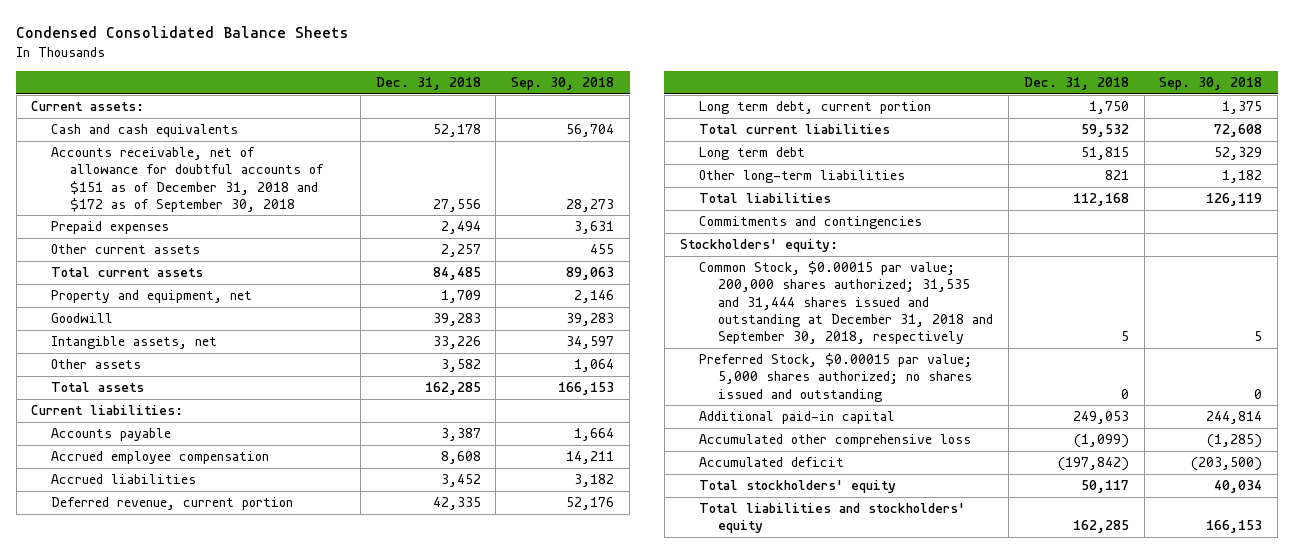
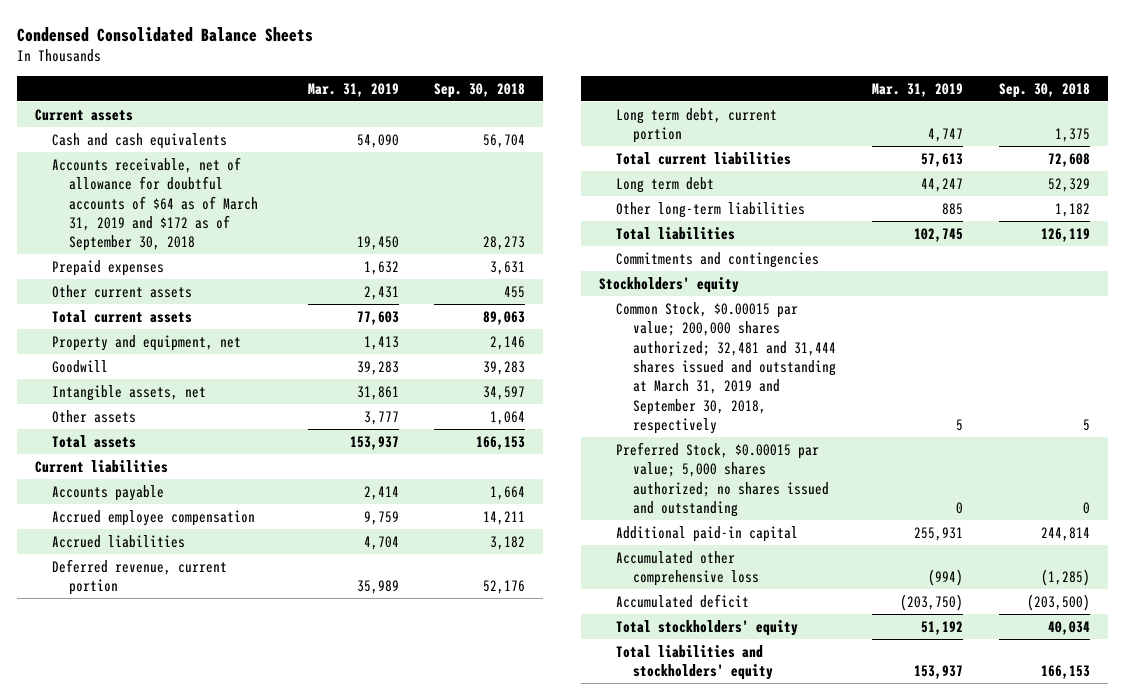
- | Dec. 31, 2018 | Sep. 30, 2018
+ | Mar. 31, 2019 | Sep. 30, 2018
- Current assets:
+ Current assets
- Accounts receivable, net of allowance for doubtful accounts of $151 as of December 31, 2018 and $172 as of September 30, 2018 | 27,556 | 28,273
+ Accounts receivable, net of allowance for doubtful accounts of $64 as of March 31, 2019 and $172 as of September 30, 2018 | 19,450 | 28,273
- Current liabilities:
+ Current liabilities
- Stockholders' equity:
- Common Stock, $0.00015 par value; 200,000 shares authorized; 31,535 and 31,444 shares issued and outstanding at December 31, 2018 and September 30, 2018, respectively | 5 | 5
+ Stockholders' equity
+ Common Stock, $0.00015 par value; 200,000 shares authorized; 32,481 and 31,444 shares issued and outstanding at March 31, 2019 and September 30, 2018, respectively | 5 | 5

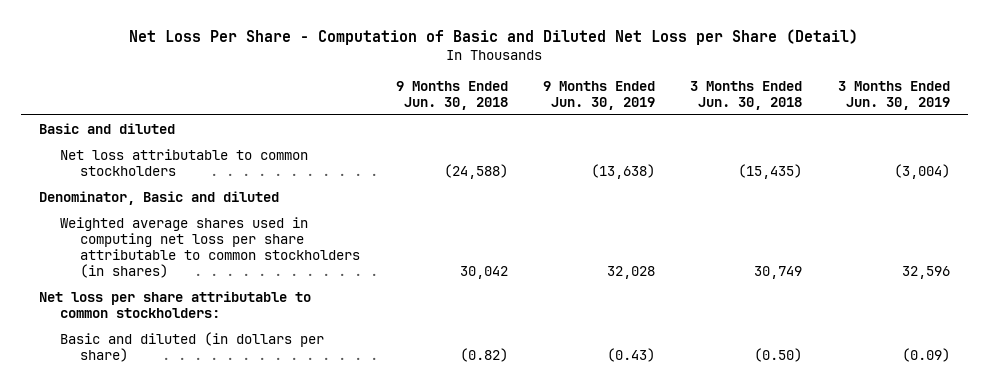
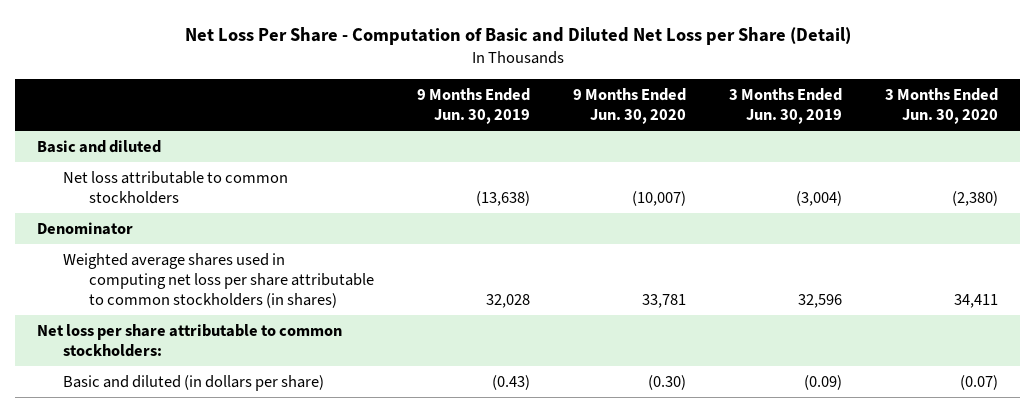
- | 9 Months Ended Jun. 30, 2018 | 9 Months Ended Jun. 30, 2019 | 3 Months Ended Jun. 30, 2018 | 3 Months Ended Jun. 30, 2019
+ | 9 Months Ended Jun. 30, 2019 | 9 Months Ended Jun. 30, 2020 | 3 Months Ended Jun. 30, 2019 | 3 Months Ended Jun. 30, 2020
- Denominator, Basic and diluted
+ Denominator

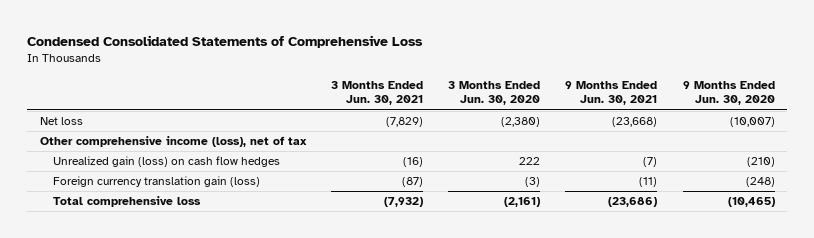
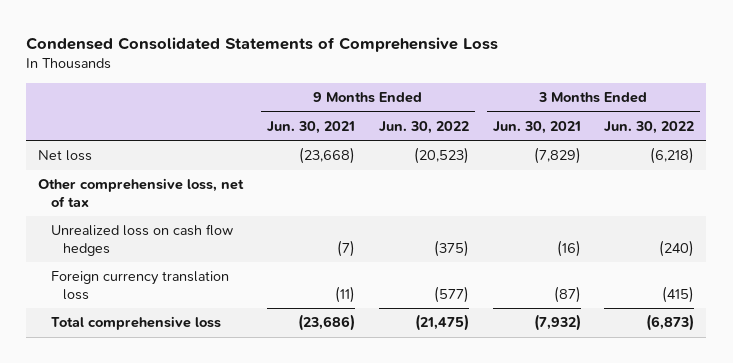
- | 3 Months Ended Jun. 30, 2021 | 3 Months Ended Jun. 30, 2020 | 9 Months Ended Jun. 30, 2021 | 9 Months Ended Jun. 30, 2020
+ | 9 Months Ended Jun. 30, 2021 | 9 Months Ended Jun. 30, 2022 | 3 Months Ended Jun. 30, 2021 | 3 Months Ended Jun. 30, 2022
- Other comprehensive income (loss), net of tax
- Unrealized gain (loss) on cash flow hedges | (16) | 222 | (7) | (210)
- Foreign currency translation gain (loss) | (87) | (3) | (11) | (248)
+ Other comprehensive loss, net of tax
+ Unrealized loss on cash flow hedges | (7) | (375) | (16) | (240)
+ Foreign currency translation loss | (11) | (577) | (87) | (415)

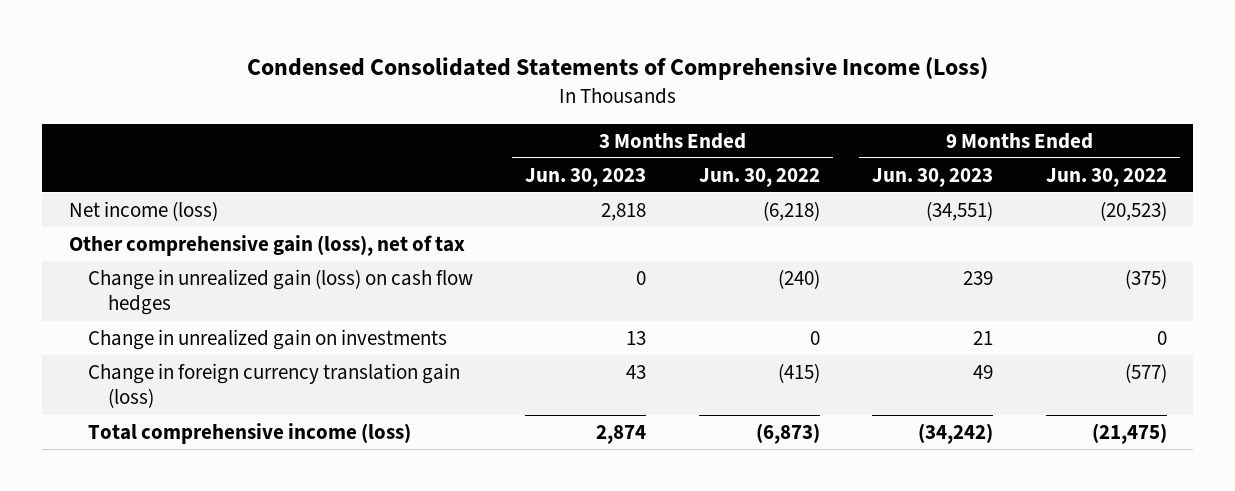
- Condensed Consolidated Statements of Comprehensive Loss
+ Condensed Consolidated Statements of Comprehensive Income (Loss)
- | 9 Months Ended Jun. 30, 2021 | 9 Months Ended Jun. 30, 2022 | 3 Months Ended Jun. 30, 2021 | 3 Months Ended Jun. 30, 2022
+ | 3 Months Ended Jun. 30, 2023 | 3 Months Ended Jun. 30, 2022 | 9 Months Ended Jun. 30, 2023 | 9 Months Ended Jun. 30, 2022
- Net loss | (23,668) | (20,523) | (7,829) | (6,218)
- Other comprehensive loss, net of tax
- Unrealized loss on cash flow hedges | (7) | (375) | (16) | (240)
- Foreign currency translation loss | (11) | (577) | (87) | (415)
- Total comprehensive loss | (23,686) | (21,475) | (7,932) | (6,873)
+ Net income (loss) | 2,818 | (6,218) | (34,551) | (20,523)
+ Other comprehensive gain (loss), net of tax
+ Change in unrealized gain (loss) on cash flow hedges | 0 | (240) | 239 | (375)
+ Change in unrealized gain on investments | 13 | 0 | 21 | 0
+ Change in foreign currency translation gain (loss) | 43 | (415) | 49 | (577)
+ Total comprehensive income (loss) | 2,874 | (6,873) | (34,242) | (21,475)

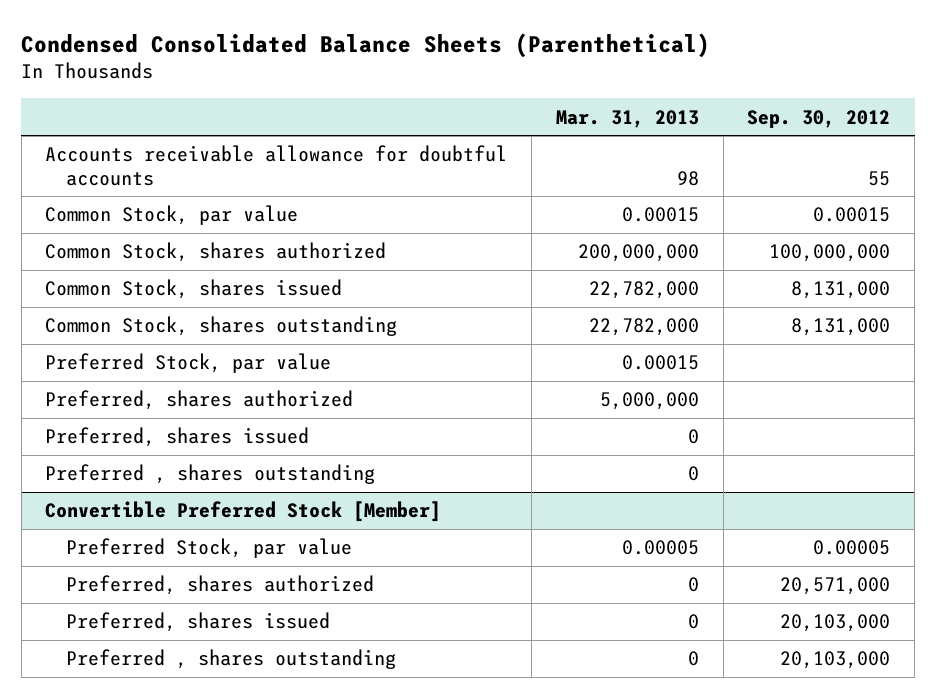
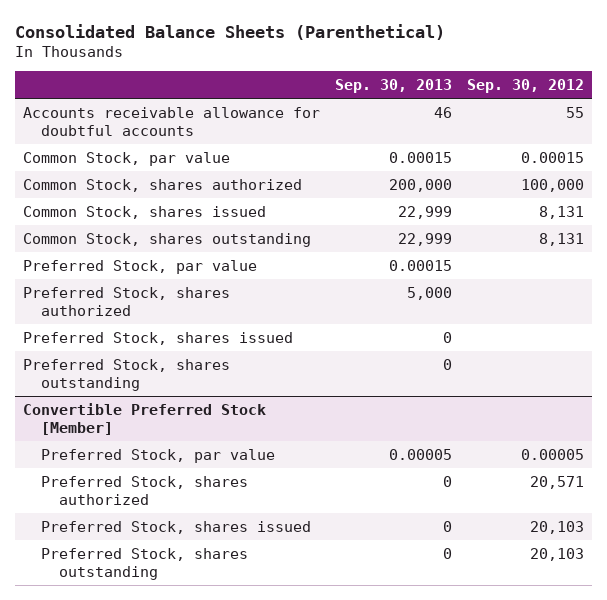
- Condensed Consolidated Balance Sheets (Parenthetical)
+ Consolidated Balance Sheets (Parenthetical)
- | Mar. 31, 2013 | Sep. 30, 2012
+ | Sep. 30, 2013 | Sep. 30, 2012
- Common Stock, shares authorized | 200,000,000 | 100,000,000
- Common Stock, shares issued | 22,782,000 | 8,131,000
- Common Stock, shares outstanding | 22,782,000 | 8,131,000
+ Common Stock, shares authorized | 200,000 | 100,000
+ Common Stock, shares issued | 22,999 | 8,131
+ Common Stock, shares outstanding | 22,999 | 8,131
- Preferred, shares authorized | 5,000,000 |
- Preferred, shares issued | 0 |
- Preferred , shares outstanding | 0 |
+ Preferred Stock, shares authorized | 5,000 |
+ Preferred Stock, shares issued | 0 |
+ Preferred Stock, shares outstanding | 0 |
@ Convertible Preferred Stock [Member]
- Preferred, shares authorized | 0 | 20,571,000
- Preferred, shares issued | 0 | 20,103,000
- Preferred , shares outstanding | 0 | 20,103,000
+ Preferred Stock, shares authorized | 0 | 20,571
+ Preferred Stock, shares issued | 0 | 20,103
+ Preferred Stock, shares outstanding | 0 | 20,103

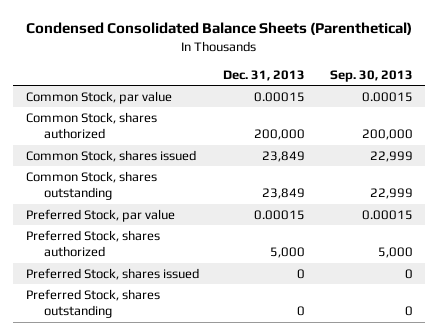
- Consolidated Balance Sheets (Parenthetical)
+ Condensed Consolidated Balance Sheets (Parenthetical)
- | Sep. 30, 2013 | Sep. 30, 2012
+ | Dec. 31, 2013 | Sep. 30, 2013
- Accounts receivable allowance for doubtful accounts | 46 | 55
- Convertible Preferred Stock [Member]
- Preferred Stock, par value | 0.00005 | 0.00005
- Preferred Stock, shares authorized | 0 | 20,571
- Preferred Stock, shares issued | 0 | 20,103
- Preferred Stock, shares outstanding | 0 | 20,103

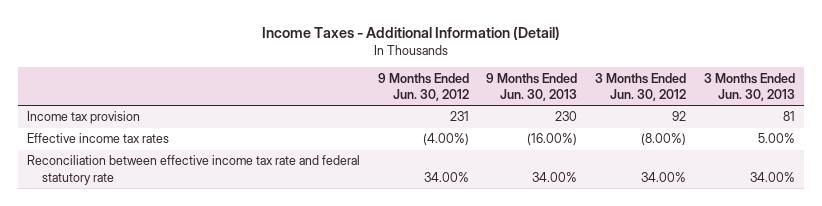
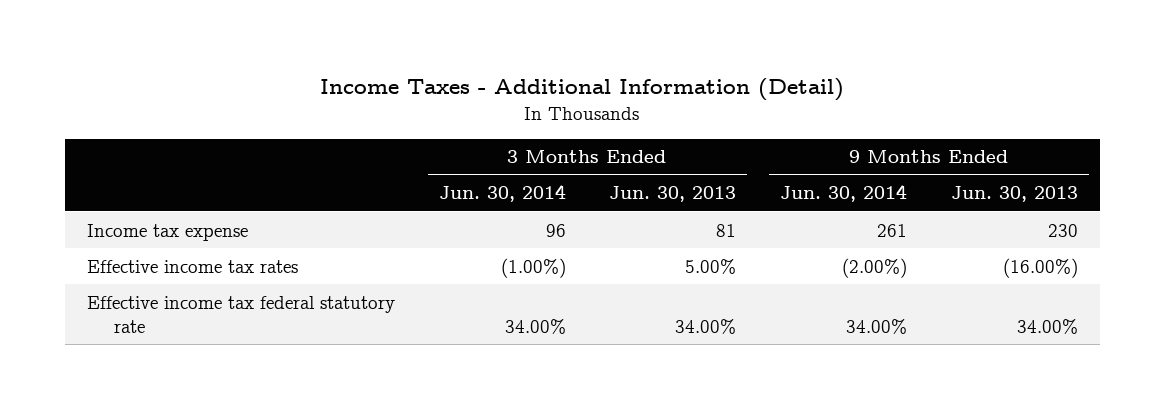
- | 9 Months Ended Jun. 30, 2012 | 9 Months Ended Jun. 30, 2013 | 3 Months Ended Jun. 30, 2012 | 3 Months Ended Jun. 30, 2013
+ | 3 Months Ended Jun. 30, 2014 | 3 Months Ended Jun. 30, 2013 | 9 Months Ended Jun. 30, 2014 | 9 Months Ended Jun. 30, 2013
- Income tax provision | 231 | 230 | 92 | 81
+ Income tax expense | 96 | 81 | 261 | 230
- Reconciliation between effective income tax rate and federal statutory rate | 34.00% | 34.00% | 34.00% | 34.00%
+ Effective income tax federal statutory rate | 34.00% | 34.00% | 34.00% | 34.00%

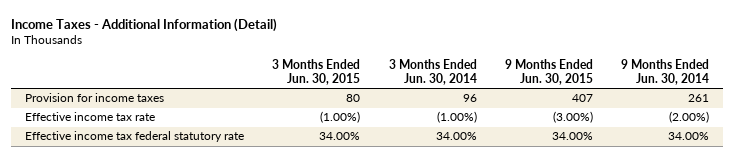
- | 3 Months Ended Jun. 30, 2014 | 3 Months Ended Jun. 30, 2013 | 9 Months Ended Jun. 30, 2014 | 9 Months Ended Jun. 30, 2013
+ | 3 Months Ended Jun. 30, 2015 | 3 Months Ended Jun. 30, 2014 | 9 Months Ended Jun. 30, 2015 | 9 Months Ended Jun. 30, 2014
- Income tax expense | 96 | 81 | 261 | 230
- Effective income tax rates | (1.00%) | 5.00% | (2.00%) | (16.00%)
+ Provision for income taxes | 80 | 96 | 407 | 261
+ Effective income tax rate | (1.00%) | (1.00%) | (3.00%) | (2.00%)

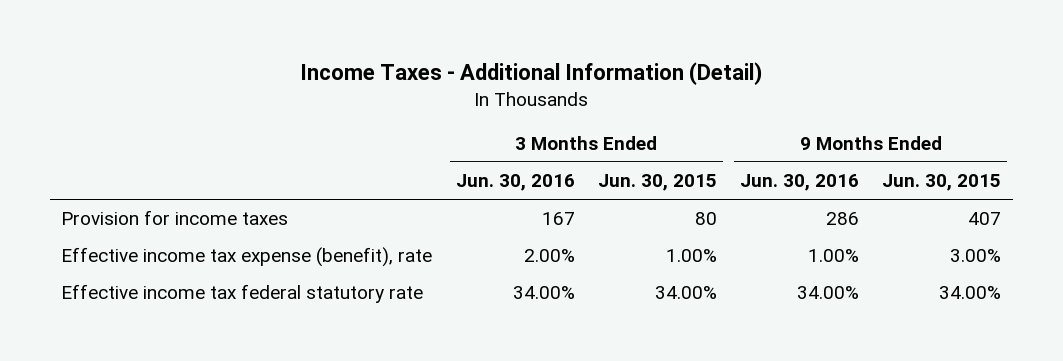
- | 3 Months Ended Jun. 30, 2015 | 3 Months Ended Jun. 30, 2014 | 9 Months Ended Jun. 30, 2015 | 9 Months Ended Jun. 30, 2014
+ | 3 Months Ended Jun. 30, 2016 | 3 Months Ended Jun. 30, 2015 | 9 Months Ended Jun. 30, 2016 | 9 Months Ended Jun. 30, 2015
- Effective income tax rate | (1.00%) | (1.00%) | (3.00%) | (2.00%)
+ Effective income tax expense (benefit), rate | 2.00% | 1.00% | 1.00% | 3.00%

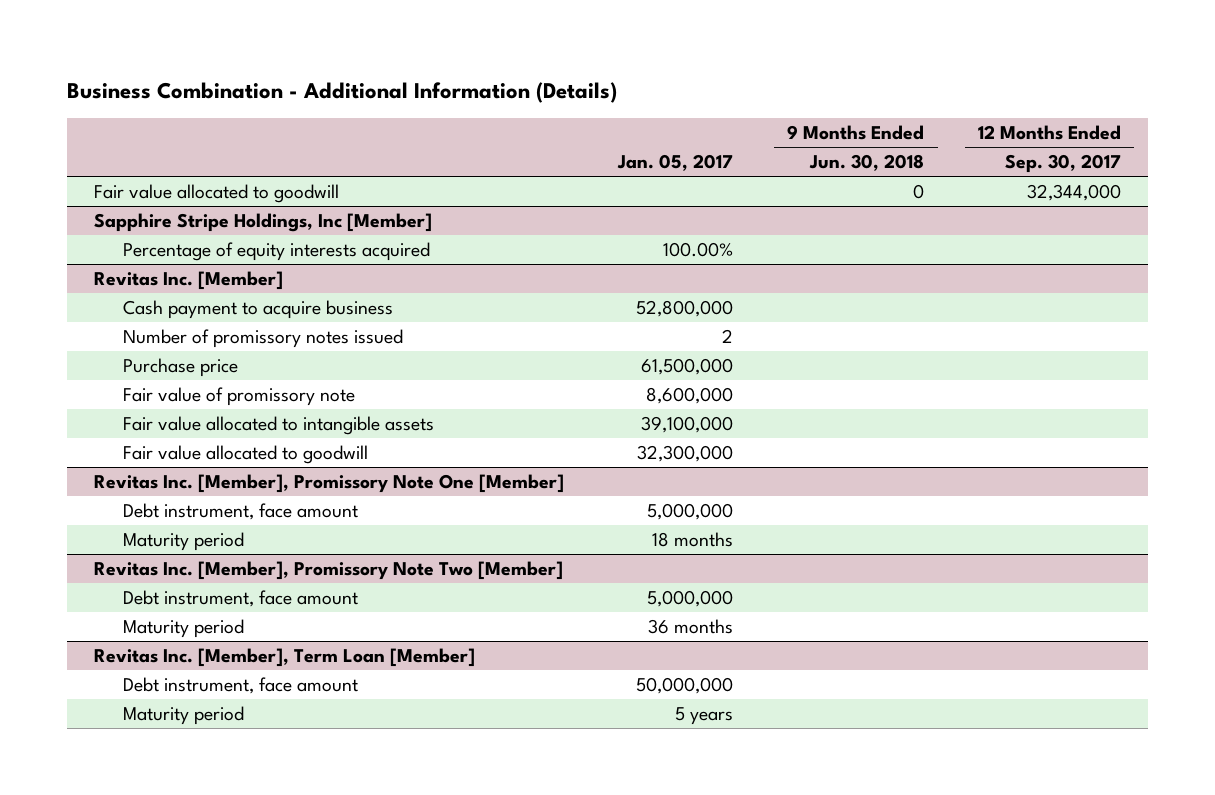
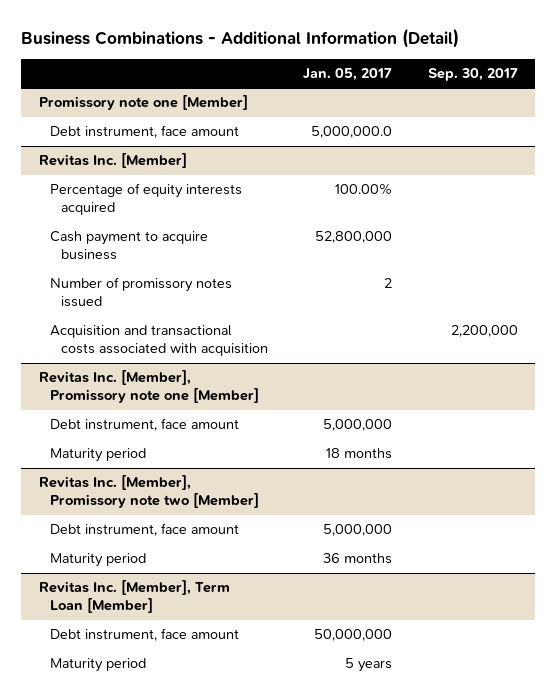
- Business Combination - Additional Information (Details)
+ Business Combinations - Additional Information (Detail)
- | Jan. 05, 2017 | 9 Months Ended Jun. 30, 2018 | 12 Months Ended Sep. 30, 2017
+ | Jan. 05, 2017 | Sep. 30, 2017
- Fair value allocated to goodwill | | 0 | 32,344,000
- Sapphire Stripe Holdings, Inc [Member]
- Percentage of equity interests acquired | 100.00% | |
+ Promissory note one [Member]
+ Debt instrument, face amount | 5,000,000.0 |
@ Revitas Inc. [Member]
+ Percentage of equity interests acquired | 100.00% |
- Purchase price | 61,500,000 | |
- Fair value of promissory note | 8,600,000 | |
- Fair value allocated to intangible assets | 39,100,000 | |
- Fair value allocated to goodwill | 32,300,000 | |
- Revitas Inc. [Member], Promissory Note One [Member]
@ Revitas Inc. [Member]
+ Acquisition and transactional costs associated with acquisition | | 2,200,000
+ Revitas Inc. [Member], Promissory note one [Member]
- Revitas Inc. [Member], Promissory Note Two [Member]
+ Revitas Inc. [Member], Promissory note two [Member]

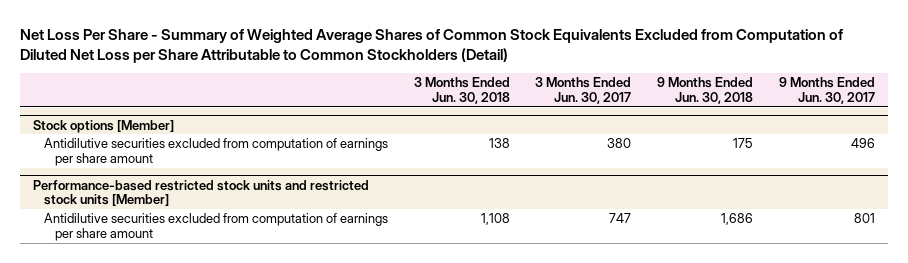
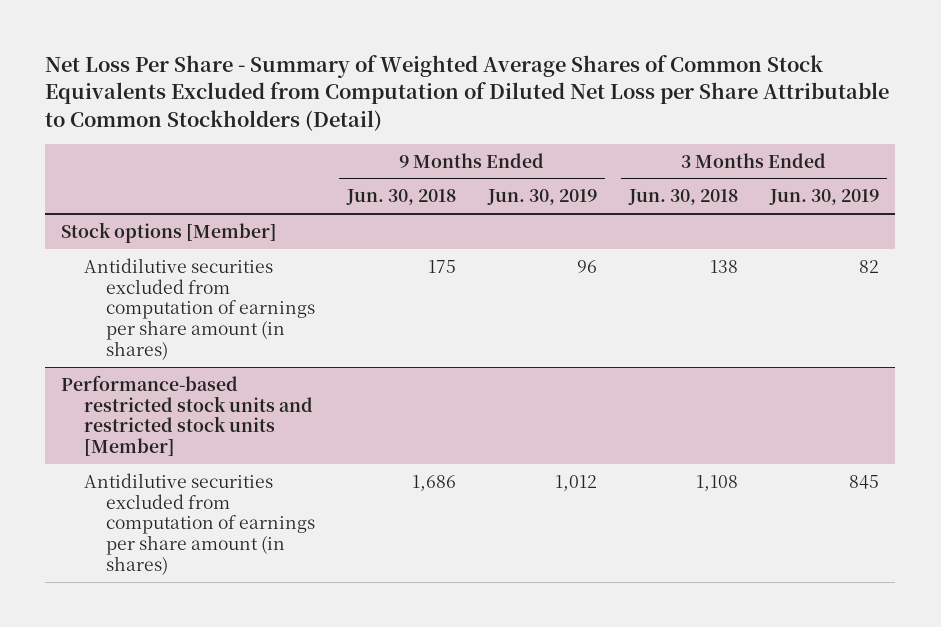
- | 3 Months Ended Jun. 30, 2018 | 3 Months Ended Jun. 30, 2017 | 9 Months Ended Jun. 30, 2018 | 9 Months Ended Jun. 30, 2017
+ | 9 Months Ended Jun. 30, 2018 | 9 Months Ended Jun. 30, 2019 | 3 Months Ended Jun. 30, 2018 | 3 Months Ended Jun. 30, 2019
@ Stock options [Member]
- Antidilutive securities excluded from computation of earnings per share amount | 138 | 380 | 175 | 496
+ Antidilutive securities excluded from computation of earnings per share amount (in shares) | 175 | 96 | 138 | 82
@ Performance-based restricted stock units and restricted stock units [Member]
- Antidilutive securities excluded from computation of earnings per share amount | 1,108 | 747 | 1,686 | 801
+ Antidilutive securities excluded from computation of earnings per share amount (in shares) | 1,686 | 1,012 | 1,108 | 845

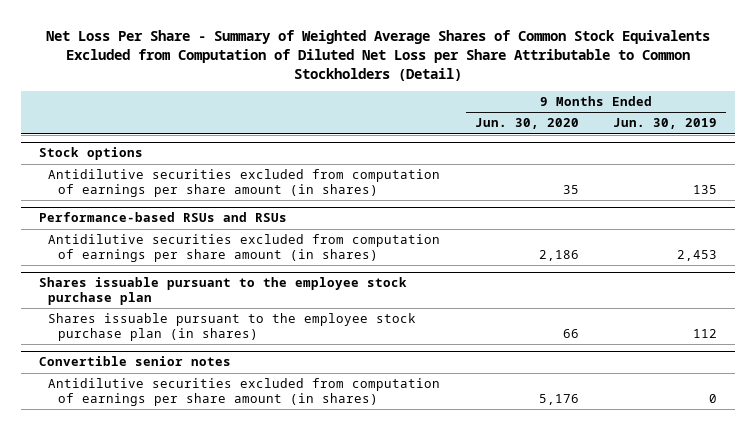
- | 9 Months Ended Jun. 30, 2018 | 9 Months Ended Jun. 30, 2019 | 3 Months Ended Jun. 30, 2018 | 3 Months Ended Jun. 30, 2019
+ | 9 Months Ended Jun. 30, 2020 | 9 Months Ended Jun. 30, 2019
- Stock options [Member]
- Antidilutive securities excluded from computation of earnings per share amount (in shares) | 175 | 96 | 138 | 82
- Performance-based restricted stock units and restricted stock units [Member]
- Antidilutive securities excluded from computation of earnings per share amount (in shares) | 1,686 | 1,012 | 1,108 | 845
+ Stock options
+ Antidilutive securities excluded from computation of earnings per share amount (in shares) | 35 | 135
+ Performance-based RSUs and RSUs
+ Antidilutive securities excluded from computation of earnings per share amount (in shares) | 2,186 | 2,453
+ Shares issuable pursuant to the employee stock purchase plan
+ Shares issuable pursuant to the employee stock purchase plan (in shares) | 66 | 112
+ Convertible senior notes
+ Antidilutive securities excluded from computation of earnings per share amount (in shares) | 5,176 | 0

